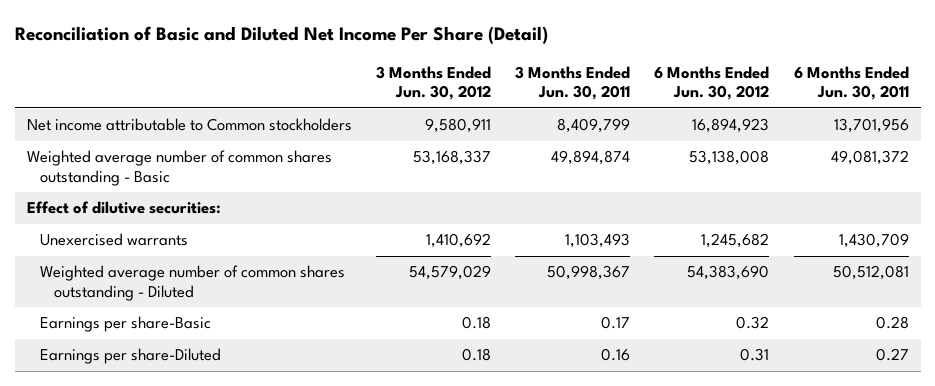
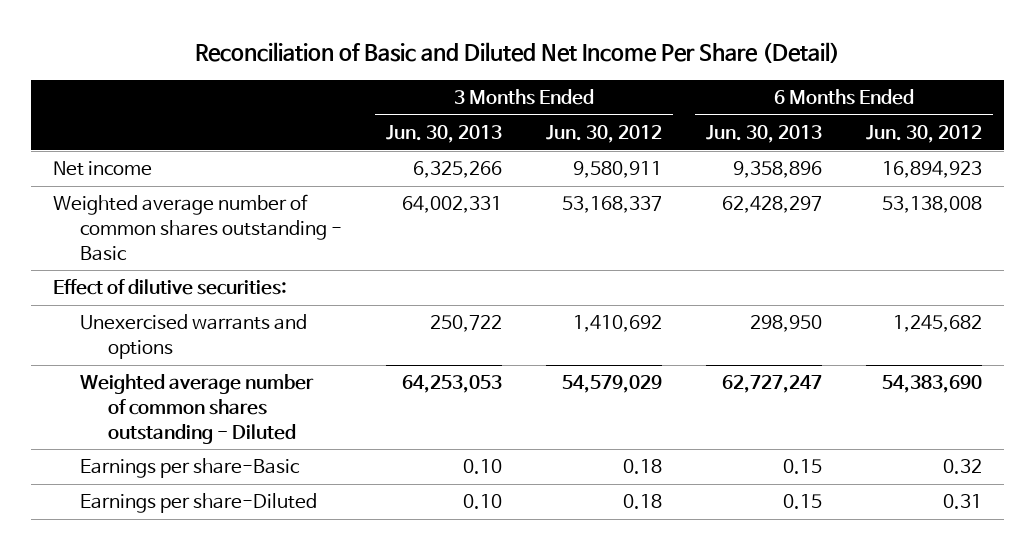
- | 3 Months Ended Jun. 30, 2012 | 3 Months Ended Jun. 30, 2011 | 6 Months Ended Jun. 30, 2012 | 6 Months Ended Jun. 30, 2011
+ | 3 Months Ended Jun. 30, 2013 | 3 Months Ended Jun. 30, 2012 | 6 Months Ended Jun. 30, 2013 | 6 Months Ended Jun. 30, 2012
- Net income attributable to Common stockholders | 9,580,911 | 8,409,799 | 16,894,923 | 13,701,956
+ Net income | 6,325,266 | 9,580,911 | 9,358,896 | 16,894,923
- Unexercised warrants | 1,410,692 | 1,103,493 | 1,245,682 | 1,430,709
+ Unexercised warrants and options | 250,722 | 1,410,692 | 298,950 | 1,245,682

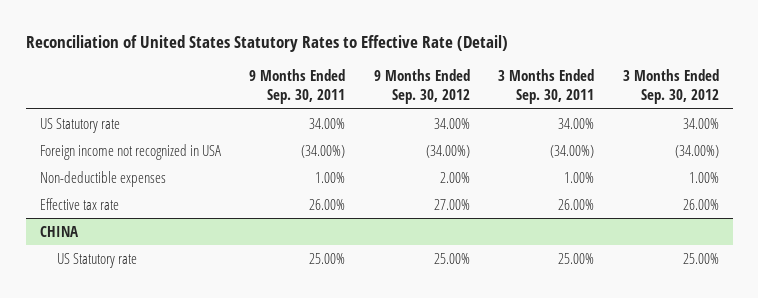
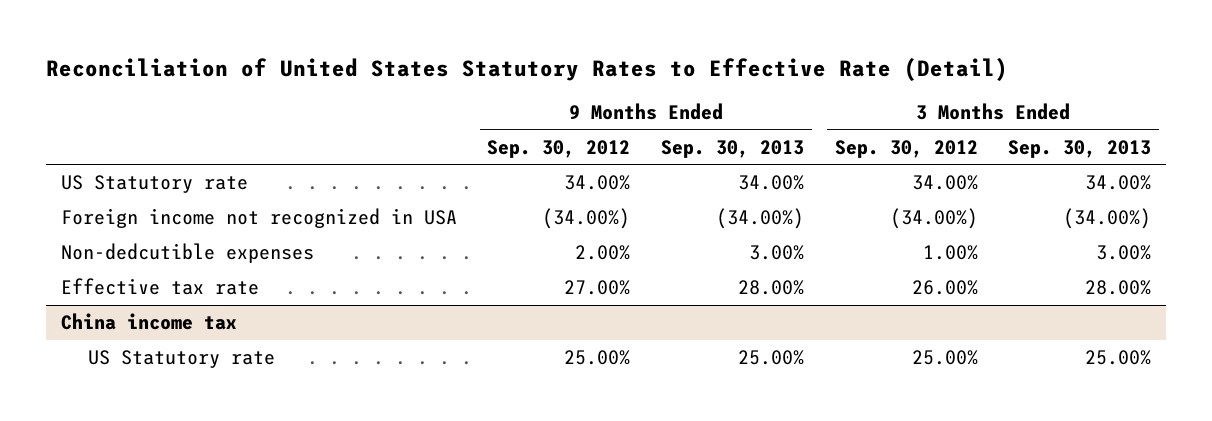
- | 9 Months Ended Sep. 30, 2011 | 9 Months Ended Sep. 30, 2012 | 3 Months Ended Sep. 30, 2011 | 3 Months Ended Sep. 30, 2012
+ | 9 Months Ended Sep. 30, 2012 | 9 Months Ended Sep. 30, 2013 | 3 Months Ended Sep. 30, 2012 | 3 Months Ended Sep. 30, 2013
- Non-deductible expenses | 1.00% | 2.00% | 1.00% | 1.00%
+ Non-dedcutible expenses | 2.00% | 3.00% | 1.00% | 3.00%
- CHINA
+ China income tax

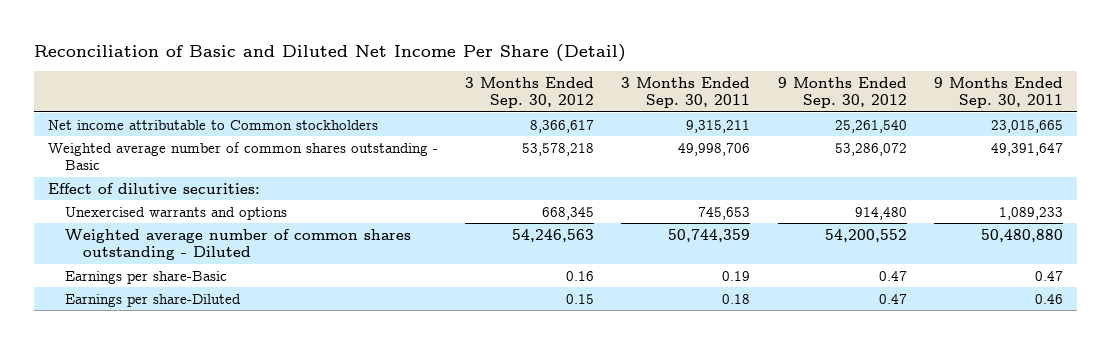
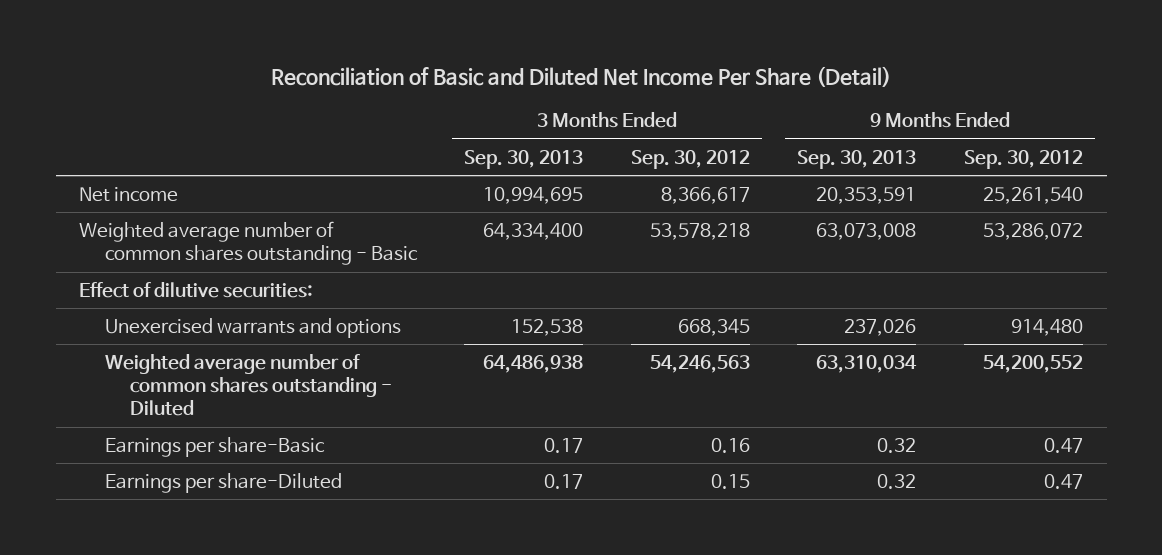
- | 3 Months Ended Sep. 30, 2012 | 3 Months Ended Sep. 30, 2011 | 9 Months Ended Sep. 30, 2012 | 9 Months Ended Sep. 30, 2011
+ | 3 Months Ended Sep. 30, 2013 | 3 Months Ended Sep. 30, 2012 | 9 Months Ended Sep. 30, 2013 | 9 Months Ended Sep. 30, 2012
- Net income attributable to Common stockholders | 8,366,617 | 9,315,211 | 25,261,540 | 23,015,665
+ Net income | 10,994,695 | 8,366,617 | 20,353,591 | 25,261,540

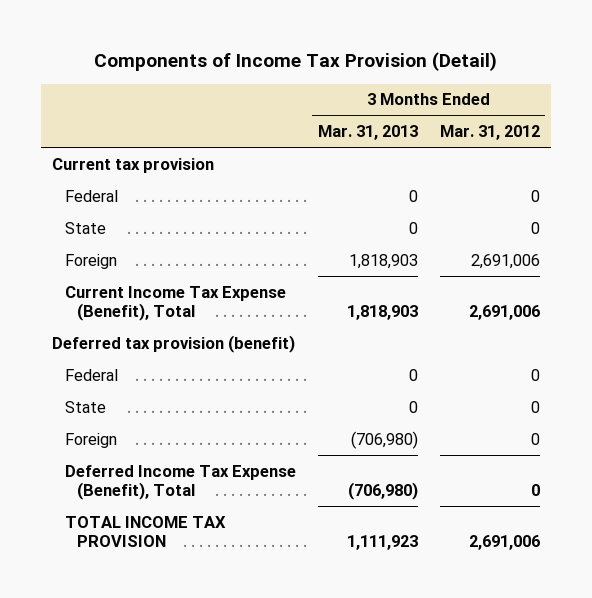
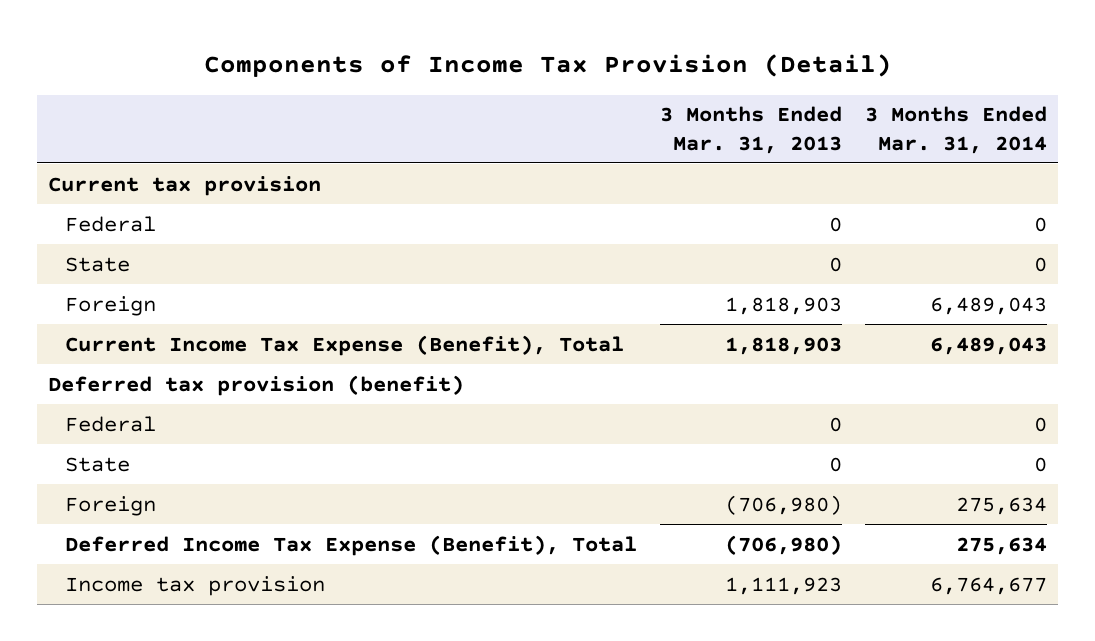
- | 3 Months Ended Mar. 31, 2013 | 3 Months Ended Mar. 31, 2012
+ | 3 Months Ended Mar. 31, 2013 | 3 Months Ended Mar. 31, 2014
- TOTAL INCOME TAX PROVISION | 1,111,923 | 2,691,006
+ Income tax provision | 1,111,923 | 6,764,677

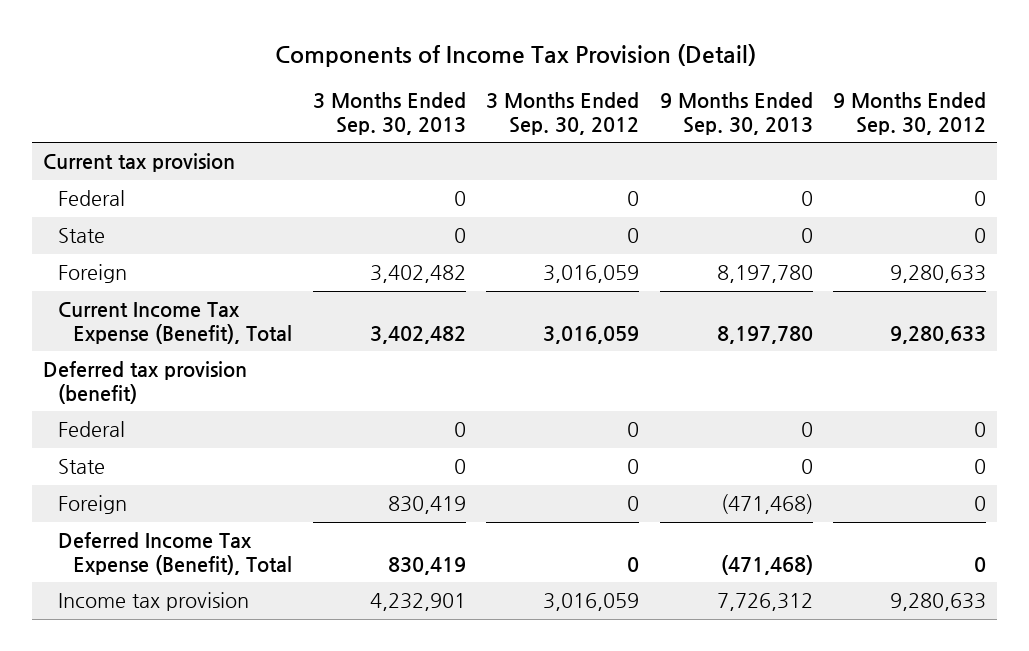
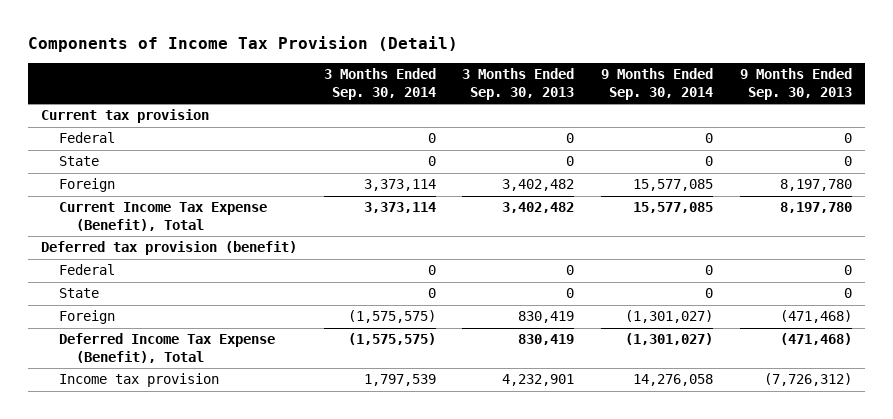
- | 3 Months Ended Sep. 30, 2013 | 3 Months Ended Sep. 30, 2012 | 9 Months Ended Sep. 30, 2013 | 9 Months Ended Sep. 30, 2012
+ | 3 Months Ended Sep. 30, 2014 | 3 Months Ended Sep. 30, 2013 | 9 Months Ended Sep. 30, 2014 | 9 Months Ended Sep. 30, 2013
- Income tax provision | 4,232,901 | 3,016,059 | 7,726,312 | 9,280,633
+ Income tax provision | 1,797,539 | 4,232,901 | 14,276,058 | (7,726,312)

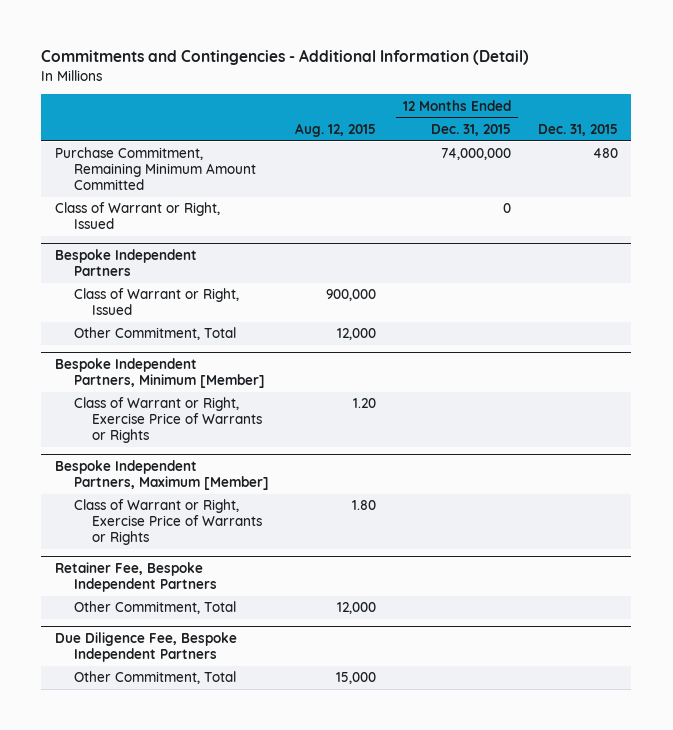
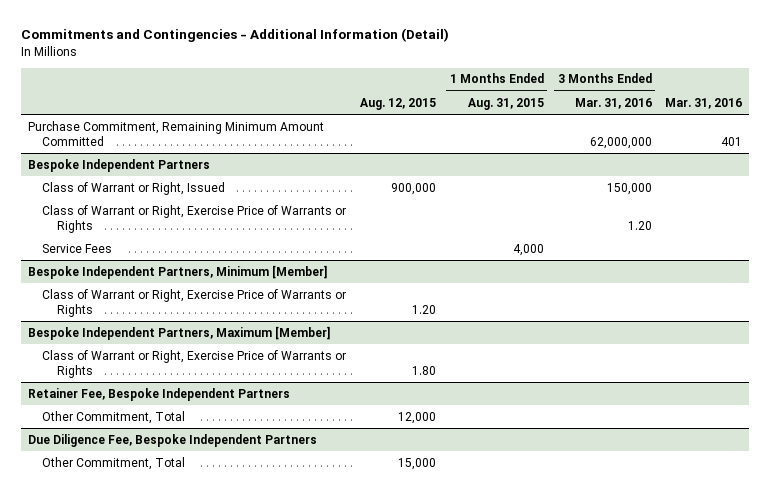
- | Aug. 12, 2015 | 12 Months Ended Dec. 31, 2015 | Dec. 31, 2015
+ | Aug. 12, 2015 | 1 Months Ended Aug. 31, 2015 | 3 Months Ended Mar. 31, 2016 | Mar. 31, 2016
- Class of Warrant or Right, Issued | | 0 |
@ Bespoke Independent Partners
- Other Commitment, Total | 12,000 | |
+ Class of Warrant or Right, Exercise Price of Warrants or Rights | | | 1.20 |
+ Service Fees | | 4,000 | |

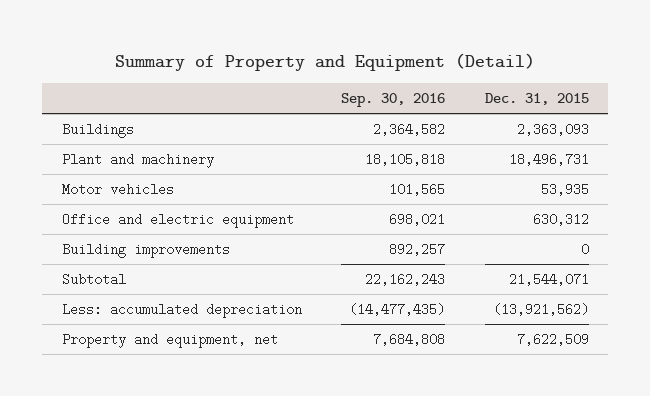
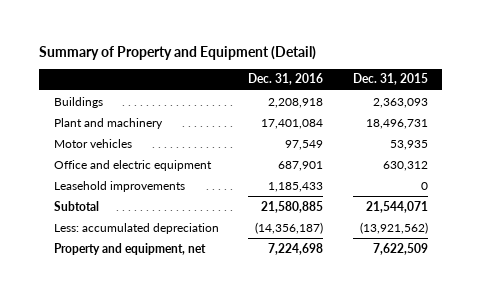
- | Sep. 30, 2016 | Dec. 31, 2015
+ | Dec. 31, 2016 | Dec. 31, 2015
- Building improvements | 892,257 | 0
+ Leasehold improvements | 1,185,433 | 0

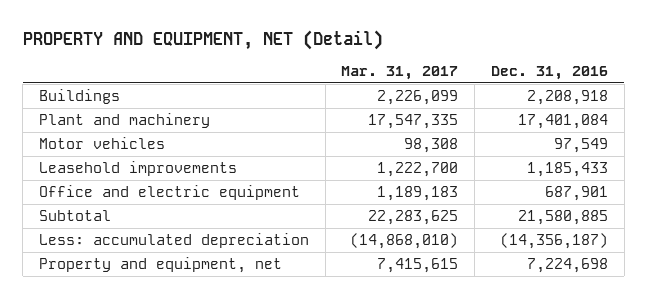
- Summary of Property and Equipment (Detail)
+ PROPERTY AND EQUIPMENT, NET (Detail)
- | Dec. 31, 2016 | Dec. 31, 2015
+ | Mar. 31, 2017 | Dec. 31, 2016
moved down: Office and electric equipment | 1,189,183 | 687,901

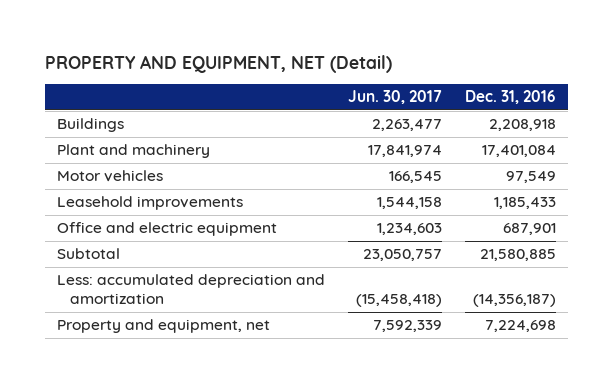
- | Mar. 31, 2017 | Dec. 31, 2016
+ | Jun. 30, 2017 | Dec. 31, 2016
- Less: accumulated depreciation | (14,868,010) | (14,356,187)
+ Less: accumulated depreciation and amortization | (15,458,418) | (14,356,187)

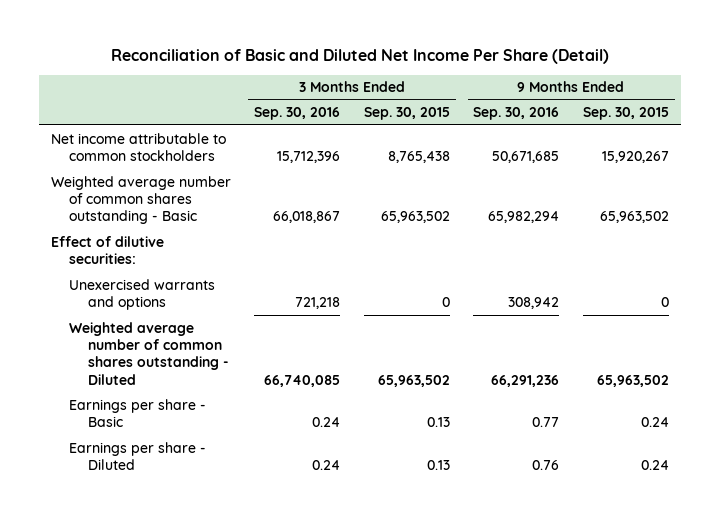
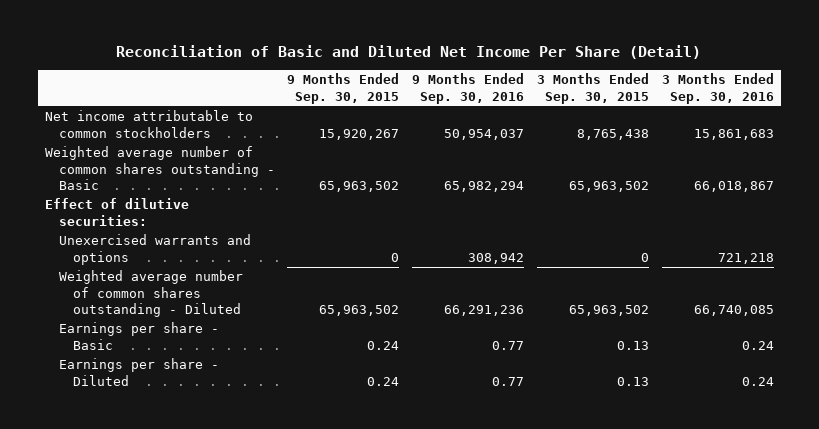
- | 3 Months Ended Sep. 30, 2016 | 3 Months Ended Sep. 30, 2015 | 9 Months Ended Sep. 30, 2016 | 9 Months Ended Sep. 30, 2015
+ | 9 Months Ended Sep. 30, 2015 | 9 Months Ended Sep. 30, 2016 | 3 Months Ended Sep. 30, 2015 | 3 Months Ended Sep. 30, 2016
- Net income attributable to common stockholders | 15,712,396 | 8,765,438 | 50,671,685 | 15,920,267
+ Net income attributable to common stockholders | 15,920,267 | 50,954,037 | 8,765,438 | 15,861,683
- Earnings per share - Diluted | 0.24 | 0.13 | 0.76 | 0.24
+ Earnings per share - Diluted | 0.24 | 0.77 | 0.13 | 0.24

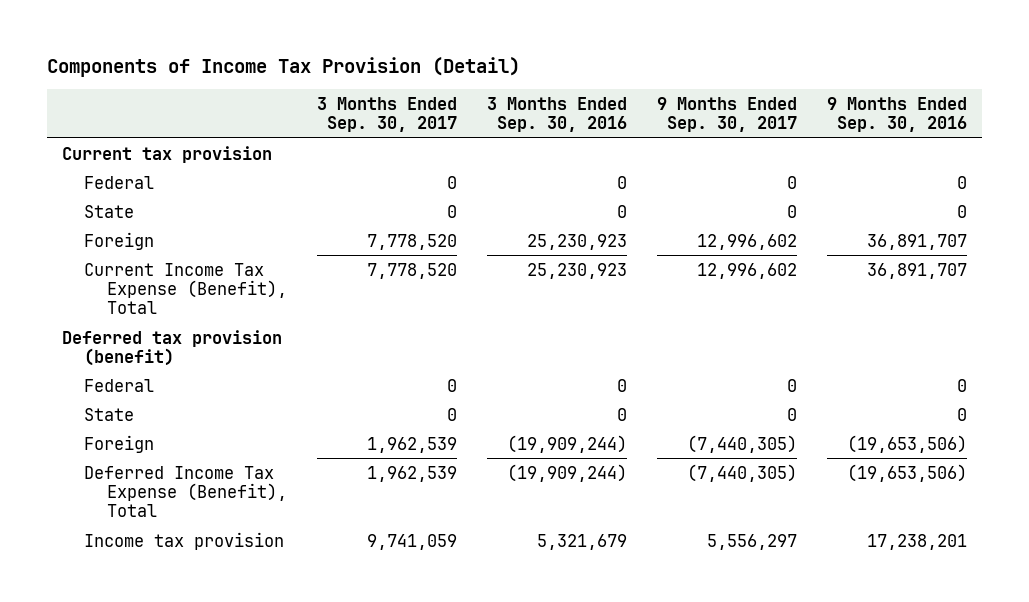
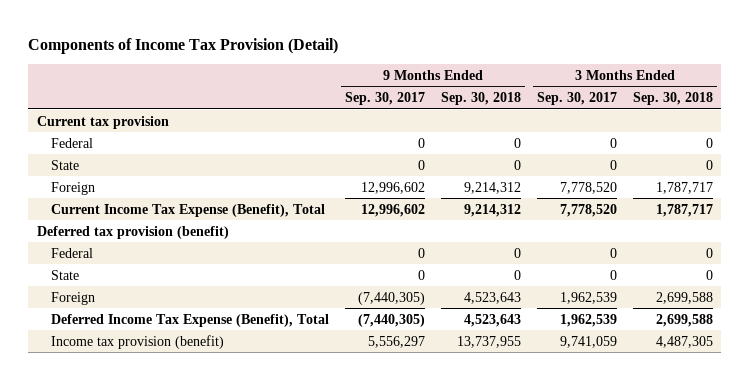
- | 3 Months Ended Sep. 30, 2017 | 3 Months Ended Sep. 30, 2016 | 9 Months Ended Sep. 30, 2017 | 9 Months Ended Sep. 30, 2016
+ | 9 Months Ended Sep. 30, 2017 | 9 Months Ended Sep. 30, 2018 | 3 Months Ended Sep. 30, 2017 | 3 Months Ended Sep. 30, 2018
- Income tax provision | 9,741,059 | 5,321,679 | 5,556,297 | 17,238,201
+ Income tax provision (benefit) | 5,556,297 | 13,737,955 | 9,741,059 | 4,487,305

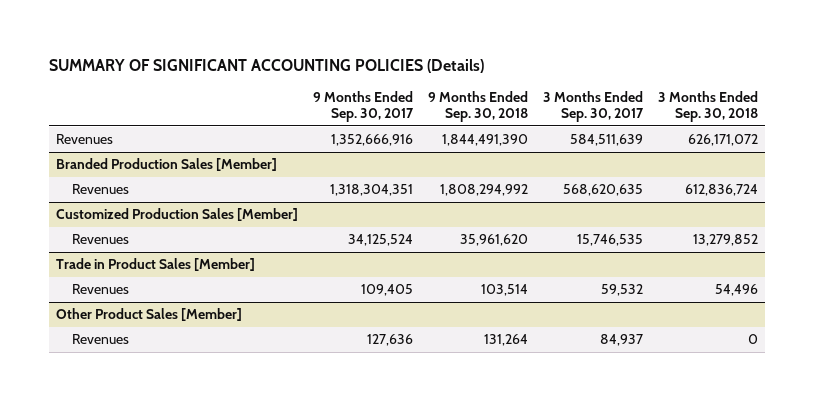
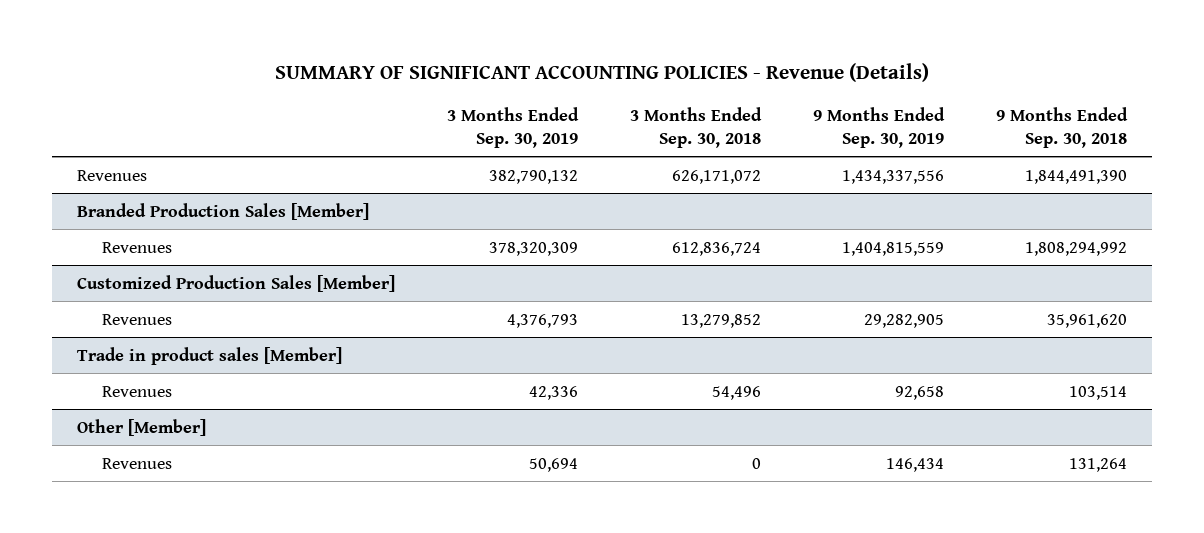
- SUMMARY OF SIGNIFICANT ACCOUNTING POLICIES (Details)
+ SUMMARY OF SIGNIFICANT ACCOUNTING POLICIES - Revenue (Details)
- | 9 Months Ended Sep. 30, 2017 | 9 Months Ended Sep. 30, 2018 | 3 Months Ended Sep. 30, 2017 | 3 Months Ended Sep. 30, 2018
+ | 3 Months Ended Sep. 30, 2019 | 3 Months Ended Sep. 30, 2018 | 9 Months Ended Sep. 30, 2019 | 9 Months Ended Sep. 30, 2018
- Trade in Product Sales [Member]
+ Trade in product sales [Member]
- Other Product Sales [Member]
+ Other [Member]

